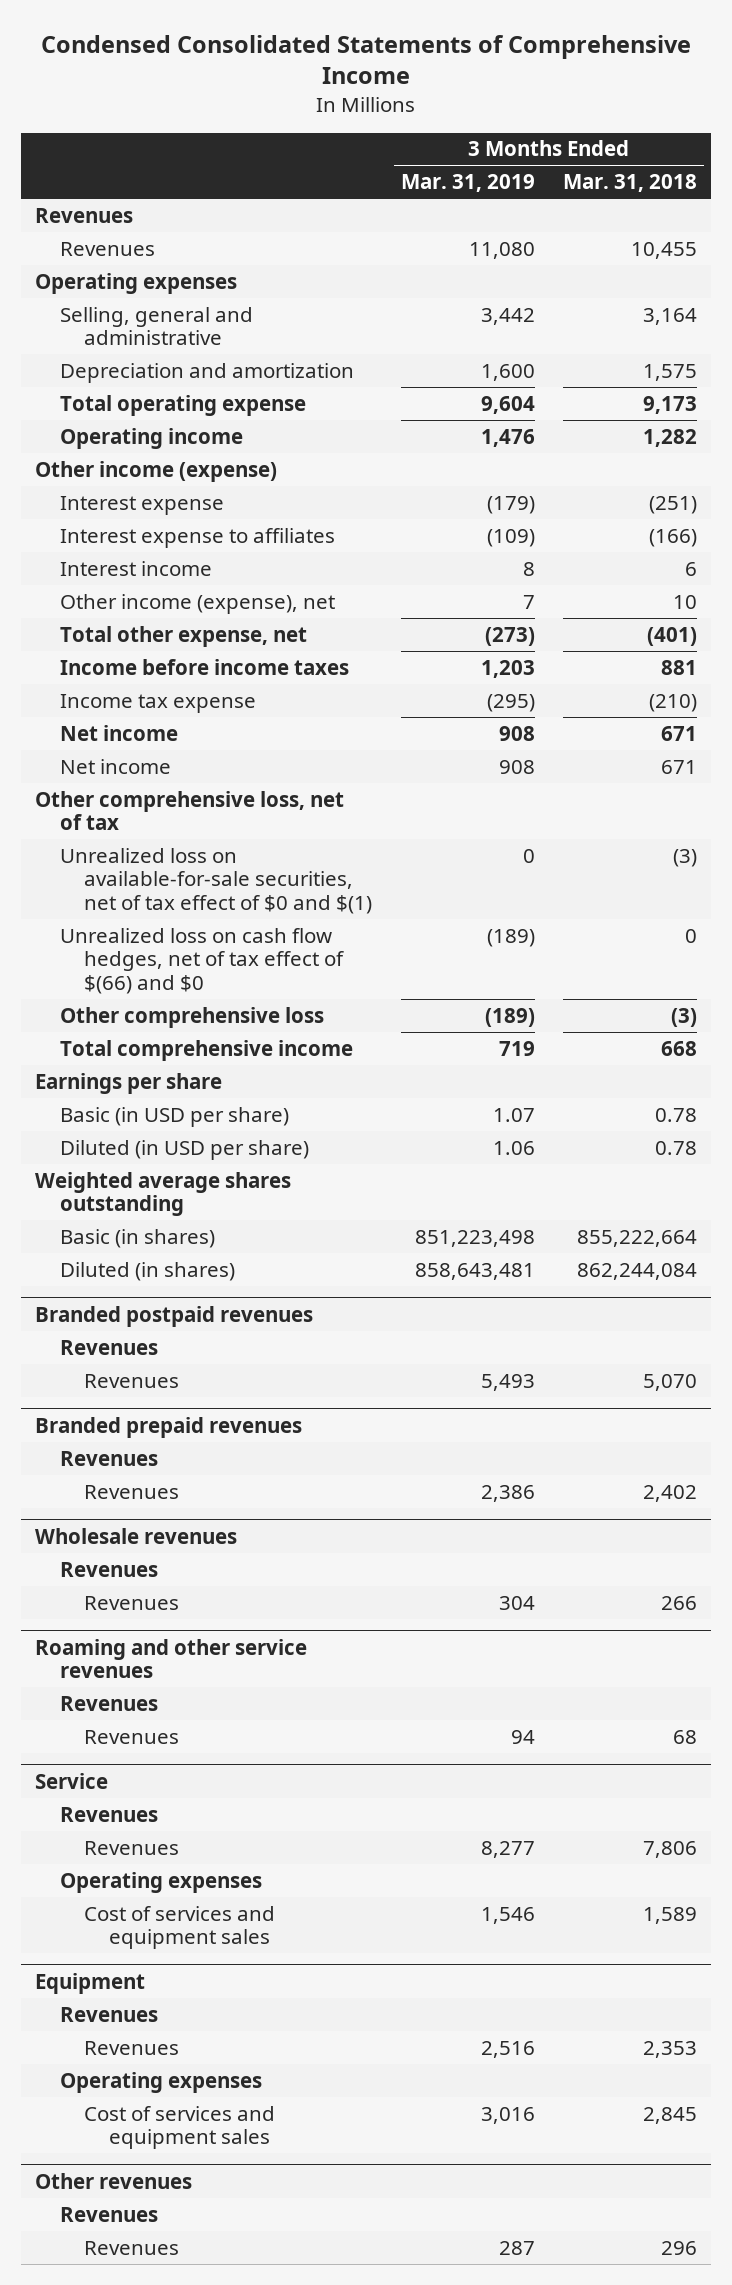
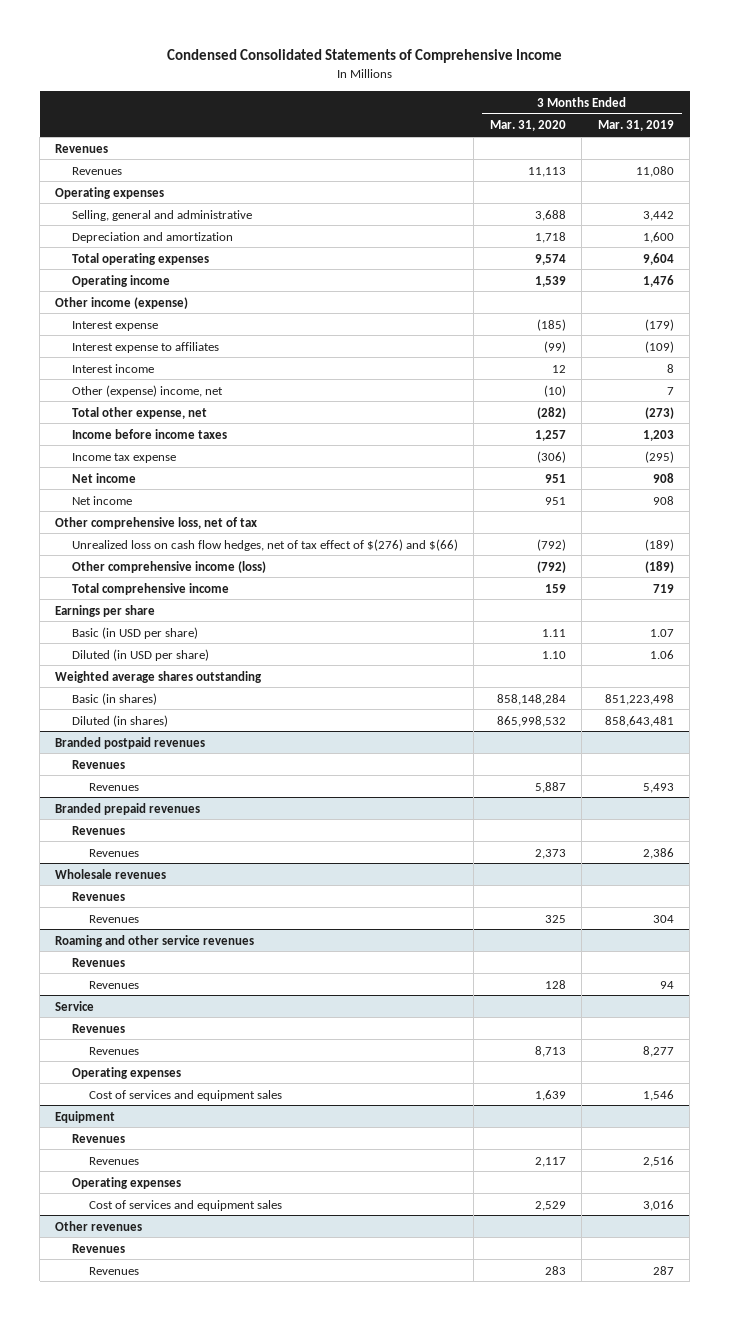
- | 3 Months Ended Mar. 31, 2019 | 3 Months Ended Mar. 31, 2018
+ | 3 Months Ended Mar. 31, 2020 | 3 Months Ended Mar. 31, 2019
- Total operating expense | 9,604 | 9,173
+ Total operating expenses | 9,574 | 9,604
- Other income (expense), net | 7 | 10
+ Other (expense) income, net | (10) | 7
- Unrealized loss on available-for-sale securities, net of tax effect of $0 and $(1) | 0 | (3)
- Unrealized loss on cash flow hedges, net of tax effect of $(66) and $0 | (189) | 0
- Other comprehensive loss | (189) | (3)
+ Unrealized loss on cash flow hedges, net of tax effect of $(276) and $(66) | (792) | (189)
+ Other comprehensive income (loss) | (792) | (189)

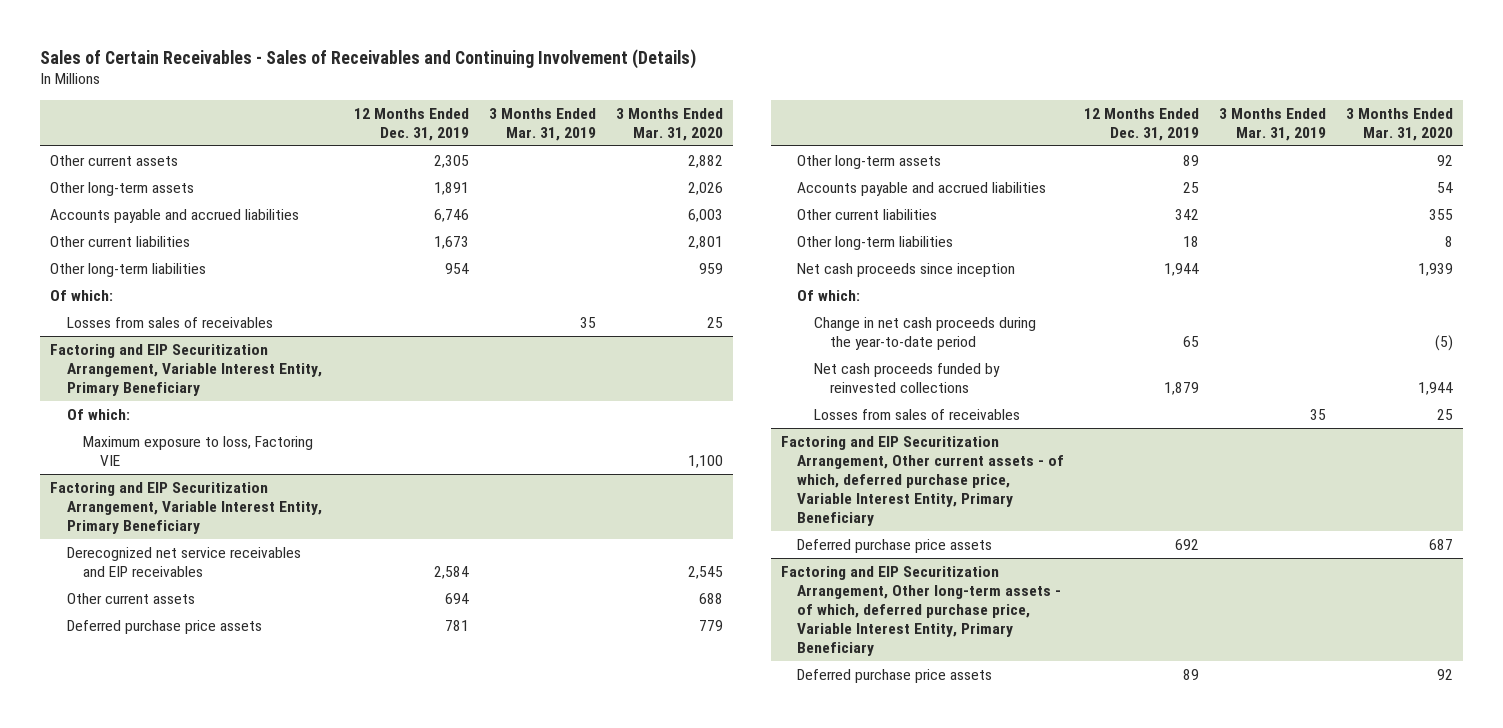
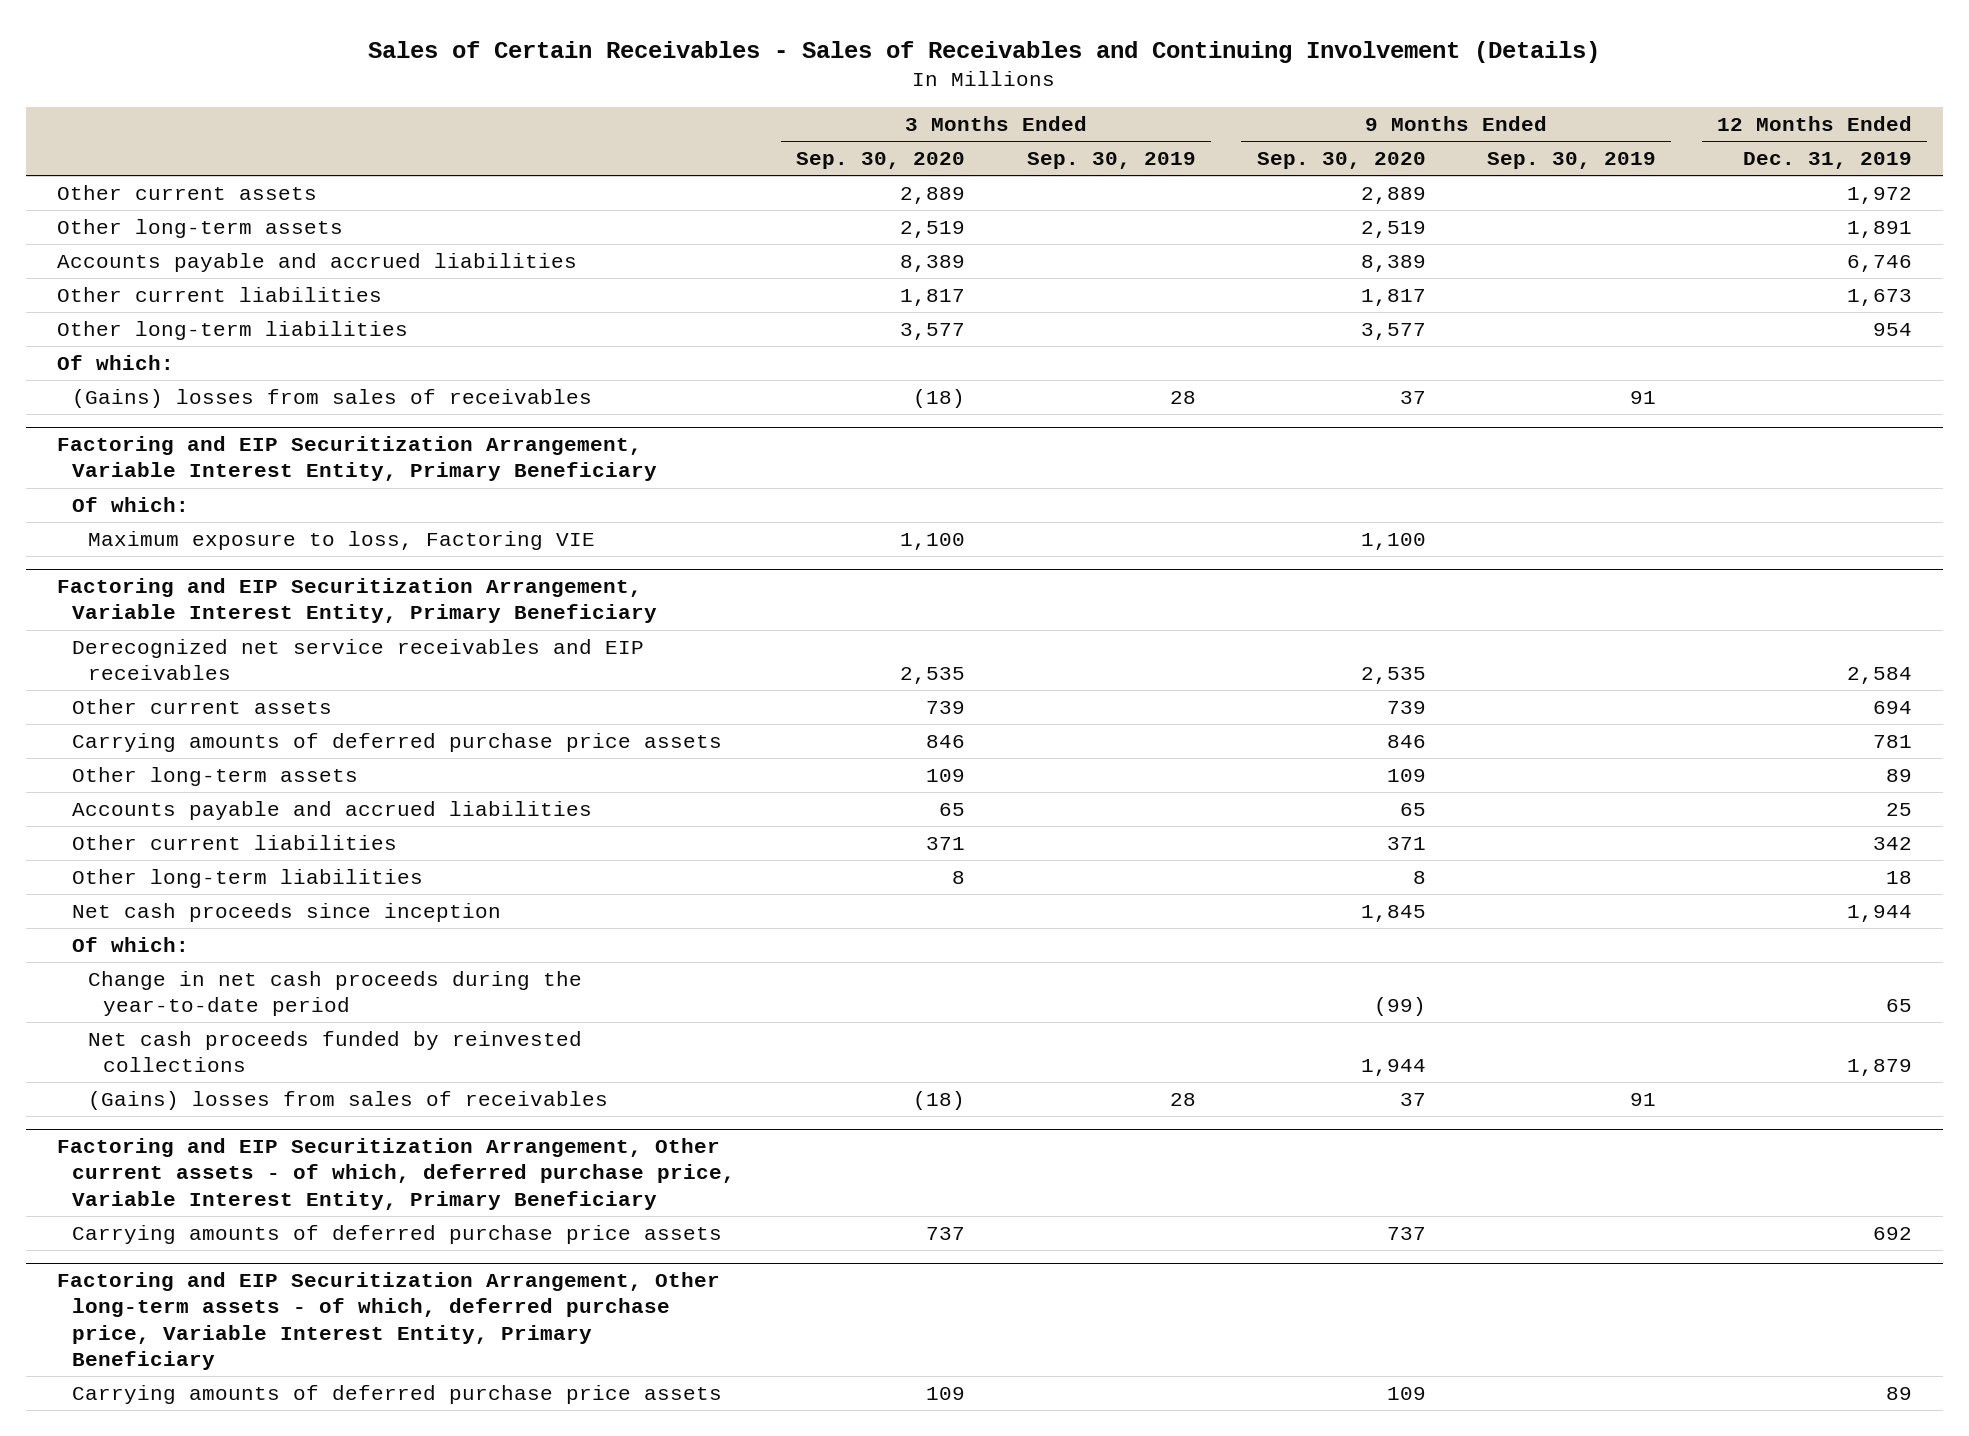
- | 12 Months Ended Dec. 31, 2019 | 3 Months Ended Mar. 31, 2019 | 3 Months Ended Mar. 31, 2020
+ | 3 Months Ended Sep. 30, 2020 | 3 Months Ended Sep. 30, 2019 | 9 Months Ended Sep. 30, 2020 | 9 Months Ended Sep. 30, 2019 | 12 Months Ended Dec. 31, 2019
- Other current assets | 2,305 | | 2,882
+ Other current assets | 2,889 | | 2,889 | | 1,972
- Losses from sales of receivables | | 35 | 25
+ (Gains) losses from sales of receivables | (18) | 28 | 37 | 91 |
@ Factoring and EIP Securitization Arrangement, Variable Interest Entity, Primary Beneficiary
- Deferred purchase price assets | 781 | | 779
+ Carrying amounts of deferred purchase price assets | 846 | | 846 | | 781
- Losses from sales of receivables | | 35 | 25
+ (Gains) losses from sales of receivables | (18) | 28 | 37 | 91 |
@ Factoring and EIP Securitization Arrangement, Other current assets - of which, deferred purchase price, Variable Interest Entity, Primary Beneficiary
- Deferred purchase price assets | 692 | | 687
+ Carrying amounts of deferred purchase price assets | 737 | | 737 | | 692
@ Factoring and EIP Securitization Arrangement, Other long-term assets - of which, deferred purchase price, Variable Interest Entity, Primary Beneficiary
- Deferred purchase price assets | 89 | | 92
+ Carrying amounts of deferred purchase price assets | 109 | | 109 | | 89

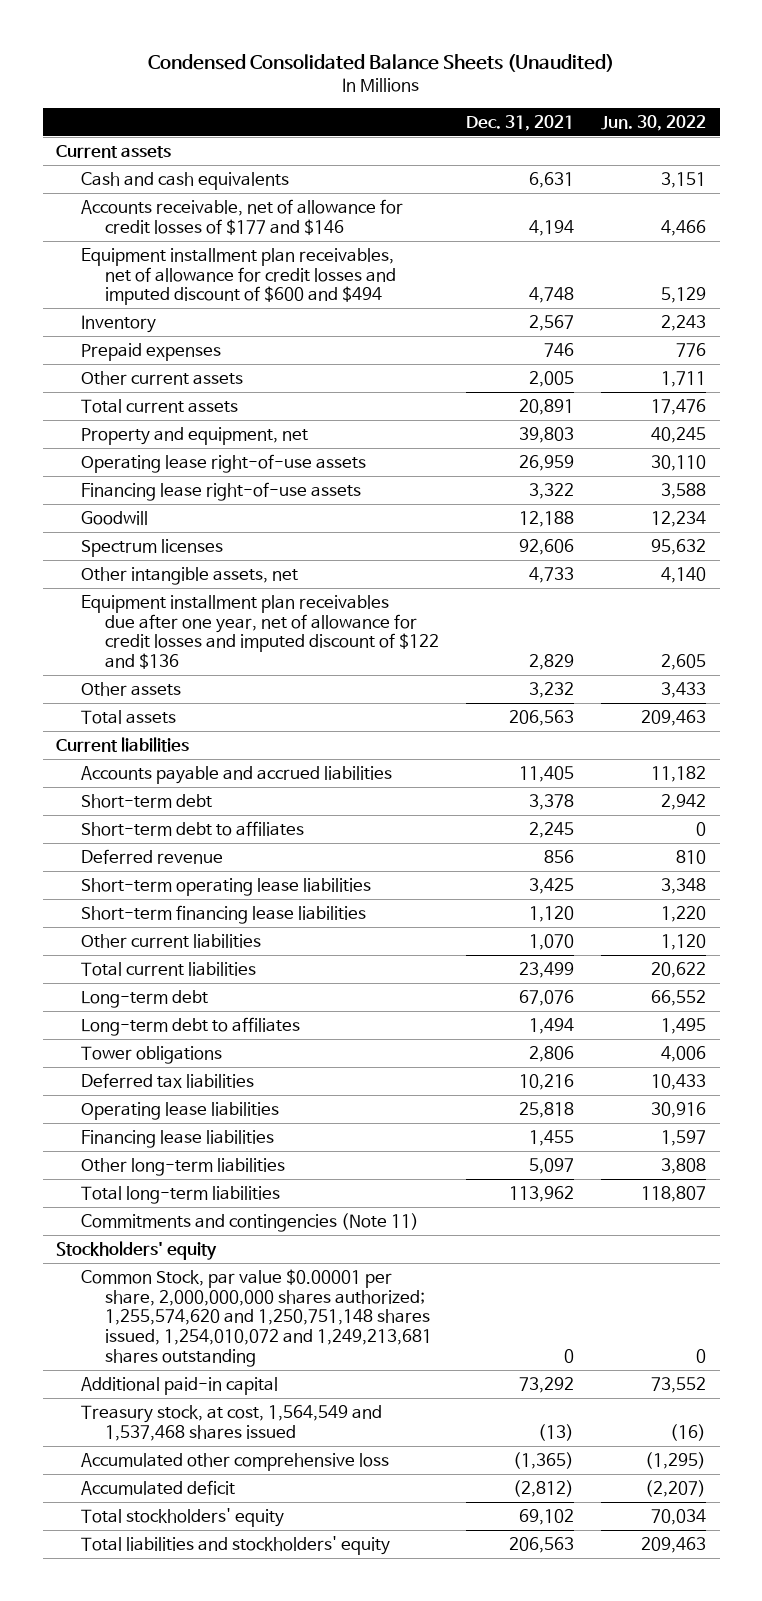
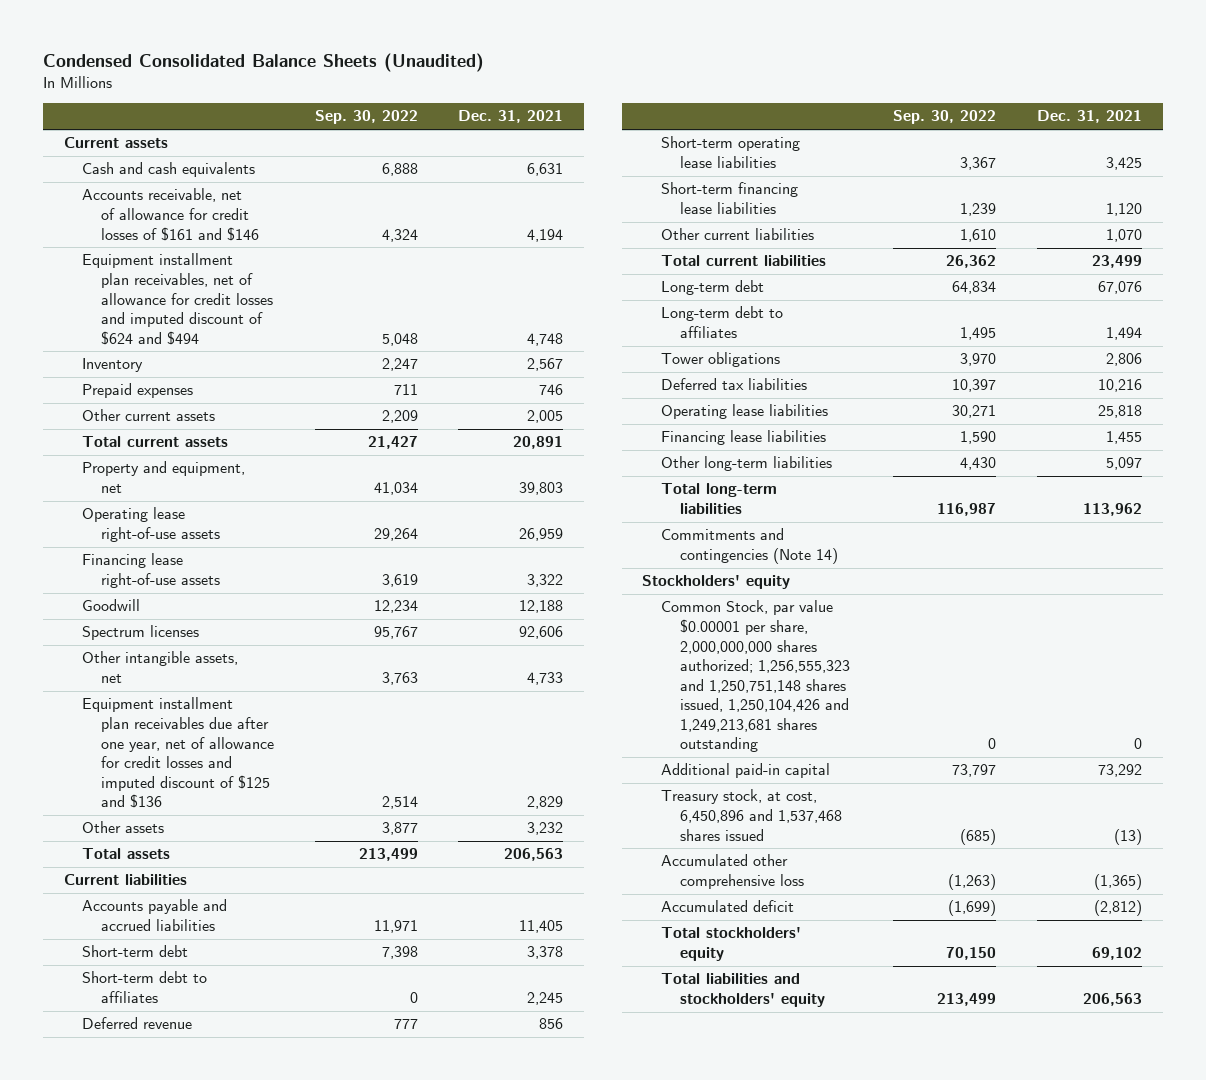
- | Dec. 31, 2021 | Jun. 30, 2022
+ | Sep. 30, 2022 | Dec. 31, 2021
- Accounts receivable, net of allowance for credit losses of $177 and $146 | 4,194 | 4,466
- Equipment installment plan receivables, net of allowance for credit losses and imputed discount of $600 and $494 | 4,748 | 5,129
+ Accounts receivable, net of allowance for credit losses of $161 and $146 | 4,324 | 4,194
+ Equipment installment plan receivables, net of allowance for credit losses and imputed discount of $624 and $494 | 5,048 | 4,748
- Equipment installment plan receivables due after one year, net of allowance for credit losses and imputed discount of $122 and $136 | 2,829 | 2,605
+ Equipment installment plan receivables due after one year, net of allowance for credit losses and imputed discount of $125 and $136 | 2,514 | 2,829
- Commitments and contingencies (Note 11)
+ Commitments and contingencies (Note 14)
- Common Stock, par value $0.00001 per share, 2,000,000,000 shares authorized; 1,255,574,620 and 1,250,751,148 shares issued, 1,254,010,072 and 1,249,213,681 shares outstanding | 0 | 0
+ Common Stock, par value $0.00001 per share, 2,000,000,000 shares authorized; 1,256,555,323 and 1,250,751,148 shares issued, 1,250,104,426 and 1,249,213,681 shares outstanding | 0 | 0
- Treasury stock, at cost, 1,564,549 and 1,537,468 shares issued | (13) | (16)
+ Treasury stock, at cost, 6,450,896 and 1,537,468 shares issued | (685) | (13)

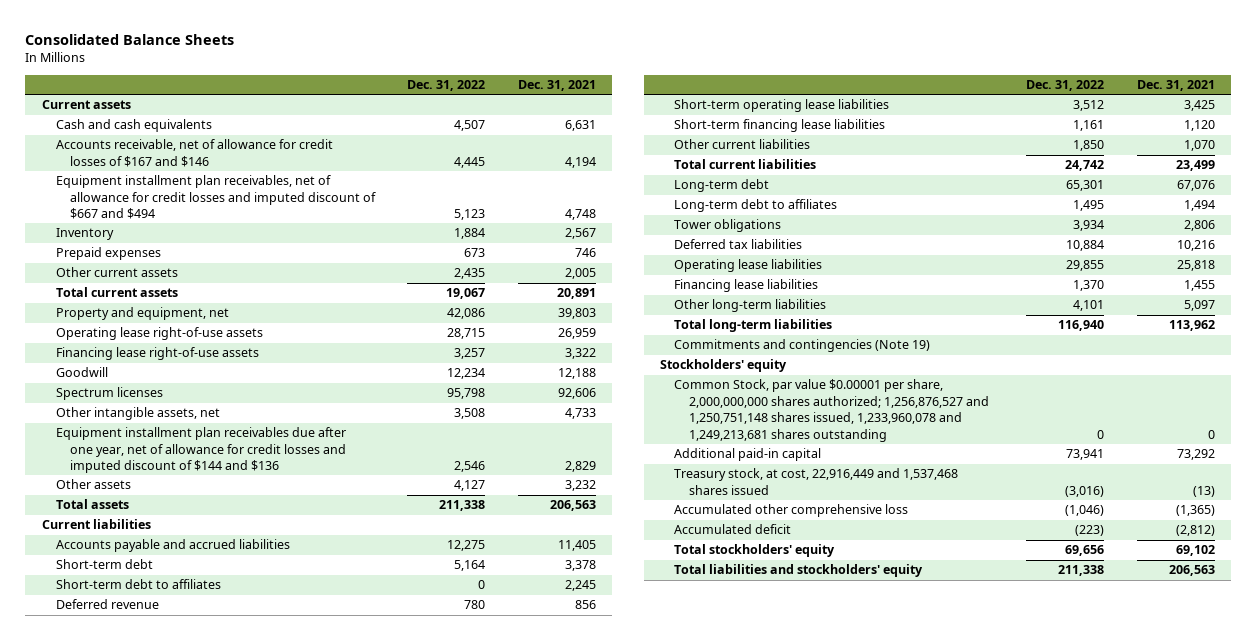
- Condensed Consolidated Balance Sheets (Unaudited)
+ Consolidated Balance Sheets
- | Sep. 30, 2022 | Dec. 31, 2021
+ | Dec. 31, 2022 | Dec. 31, 2021
- Accounts receivable, net of allowance for credit losses of $161 and $146 | 4,324 | 4,194
- Equipment installment plan receivables, net of allowance for credit losses and imputed discount of $624 and $494 | 5,048 | 4,748
+ Accounts receivable, net of allowance for credit losses of $167 and $146 | 4,445 | 4,194
+ Equipment installment plan receivables, net of allowance for credit losses and imputed discount of $667 and $494 | 5,123 | 4,748
- Equipment installment plan receivables due after one year, net of allowance for credit losses and imputed discount of $125 and $136 | 2,514 | 2,829
+ Equipment installment plan receivables due after one year, net of allowance for credit losses and imputed discount of $144 and $136 | 2,546 | 2,829
- Commitments and contingencies (Note 14)
+ Commitments and contingencies (Note 19)
- Common Stock, par value $0.00001 per share, 2,000,000,000 shares authorized; 1,256,555,323 and 1,250,751,148 shares issued, 1,250,104,426 and 1,249,213,681 shares outstanding | 0 | 0
+ Common Stock, par value $0.00001 per share, 2,000,000,000 shares authorized; 1,256,876,527 and 1,250,751,148 shares issued, 1,233,960,078 and 1,249,213,681 shares outstanding | 0 | 0
- Treasury stock, at cost, 6,450,896 and 1,537,468 shares issued | (685) | (13)
+ Treasury stock, at cost, 22,916,449 and 1,537,468 shares issued | (3,016) | (13)

